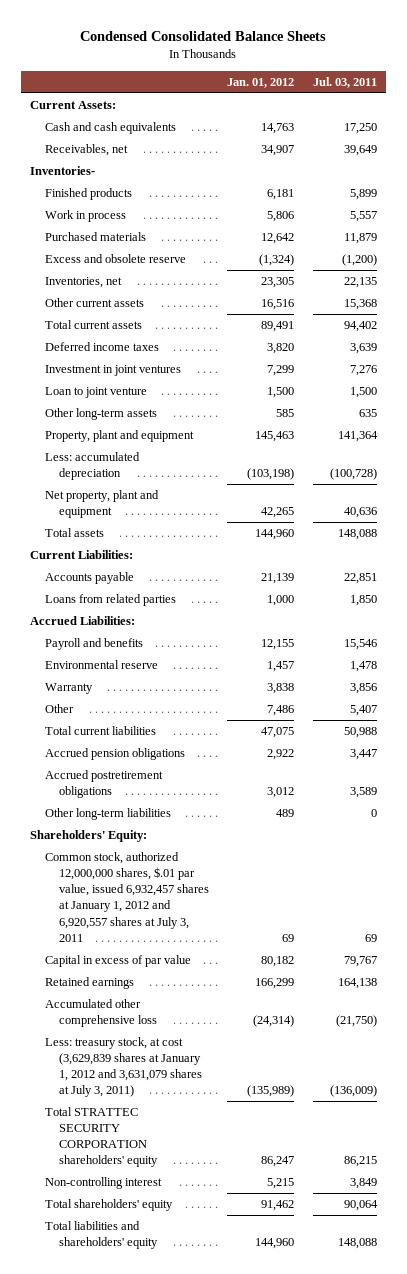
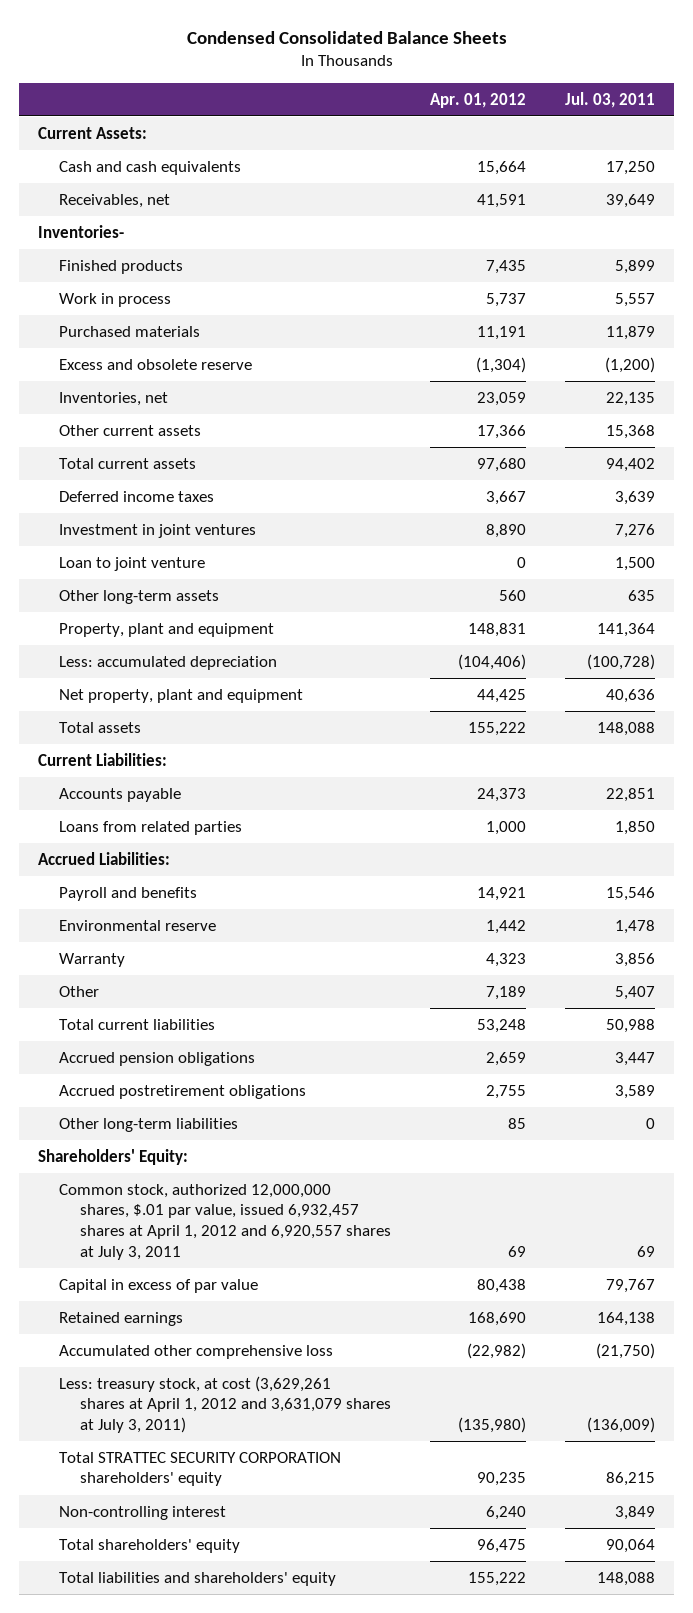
- | Jan. 01, 2012 | Jul. 03, 2011
+ | Apr. 01, 2012 | Jul. 03, 2011
- Common stock, authorized 12,000,000 shares, $.01 par value, issued 6,932,457 shares at January 1, 2012 and 6,920,557 shares at July 3, 2011 | 69 | 69
+ Common stock, authorized 12,000,000 shares, $.01 par value, issued 6,932,457 shares at April 1, 2012 and 6,920,557 shares at July 3, 2011 | 69 | 69
- Less: treasury stock, at cost (3,629,839 shares at January 1, 2012 and 3,631,079 shares at July 3, 2011) | (135,989) | (136,009)
+ Less: treasury stock, at cost (3,629,261 shares at April 1, 2012 and 3,631,079 shares at July 3, 2011) | (135,980) | (136,009)

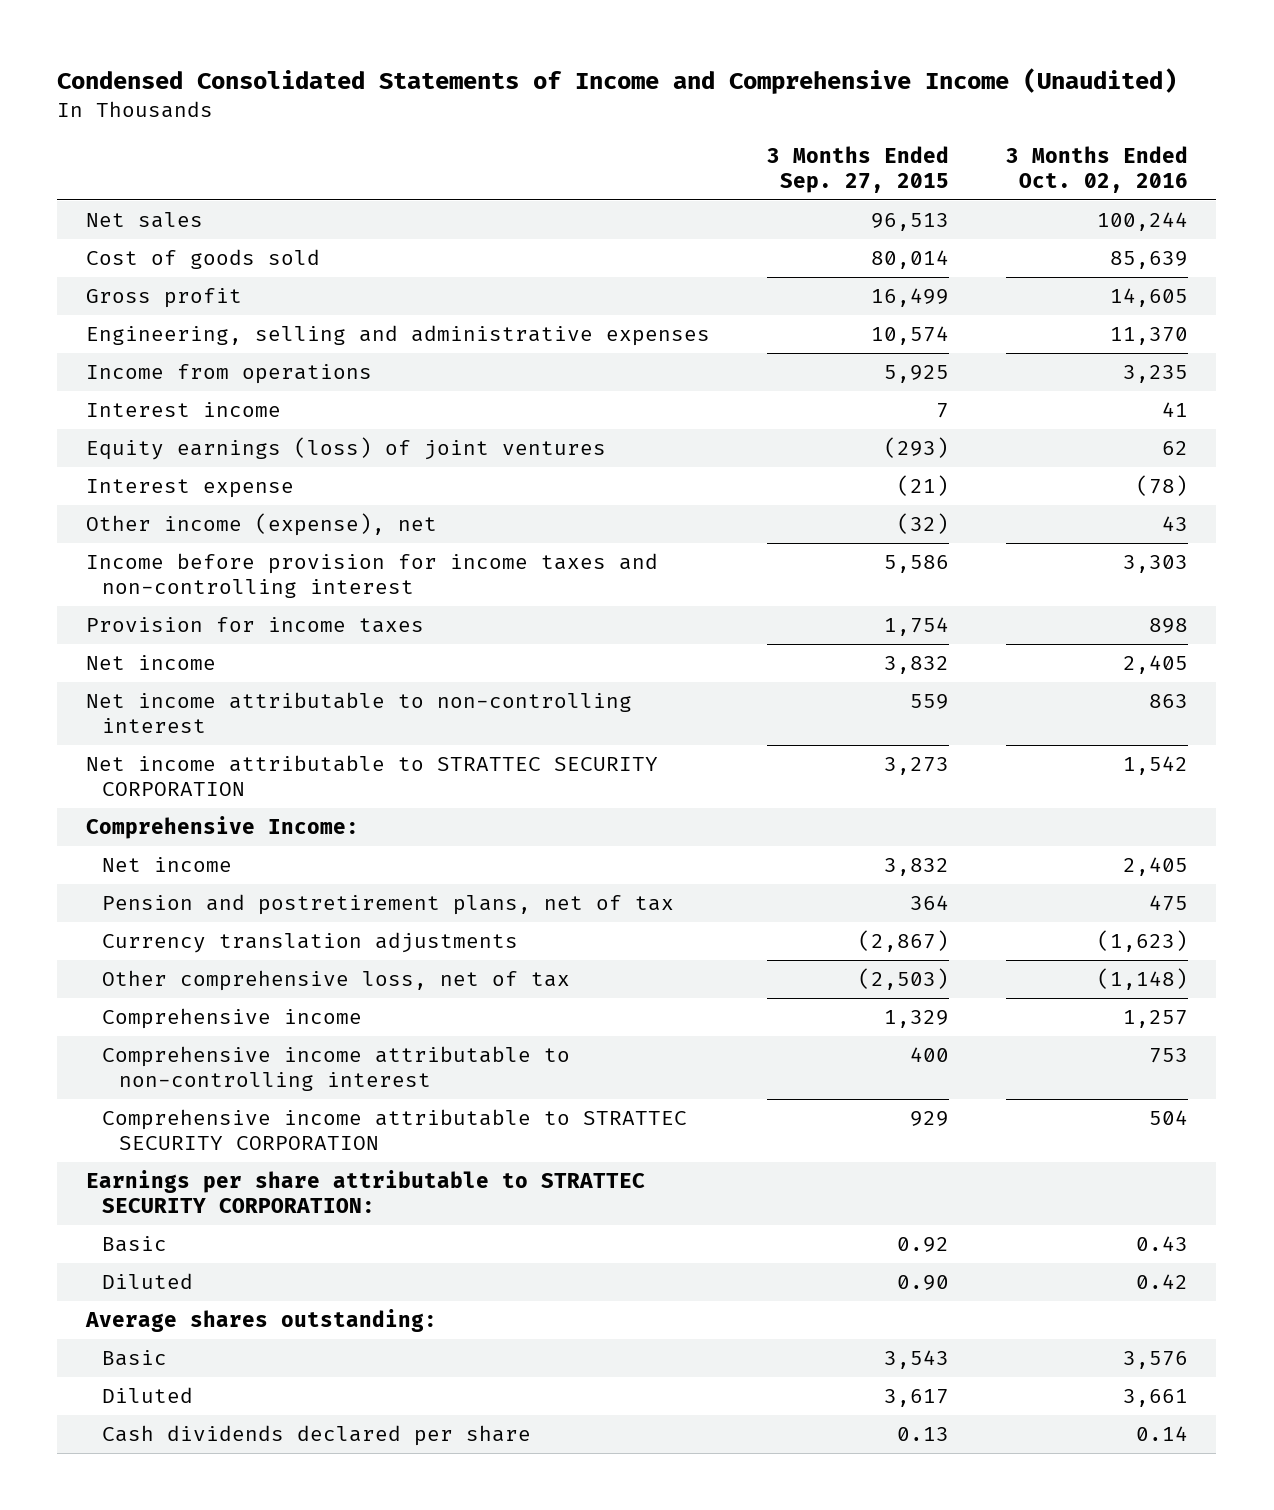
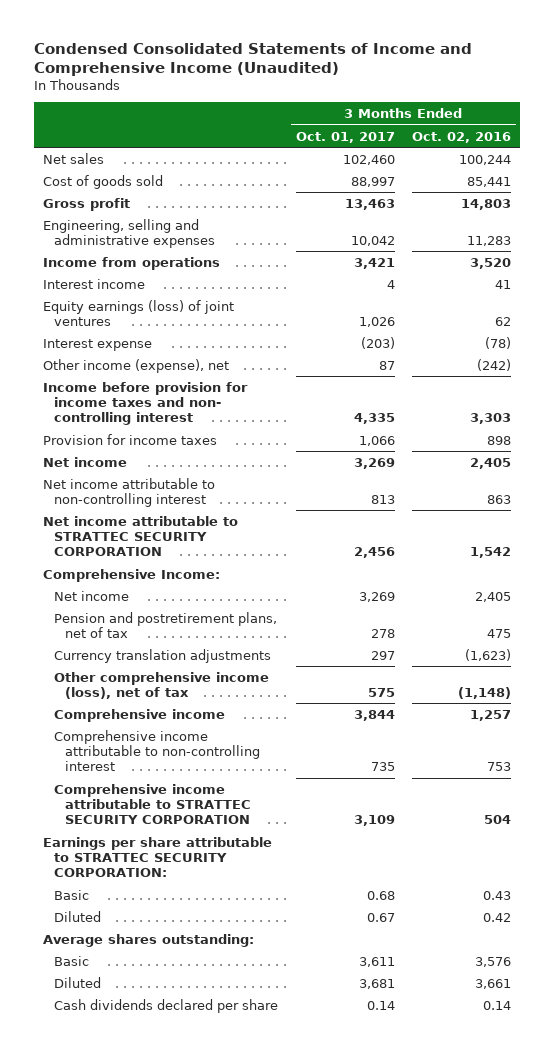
- | 3 Months Ended Sep. 27, 2015 | 3 Months Ended Oct. 02, 2016
+ | 3 Months Ended Oct. 01, 2017 | 3 Months Ended Oct. 02, 2016
- Cost of goods sold | 80,014 | 85,639
- Gross profit | 16,499 | 14,605
- Engineering, selling and administrative expenses | 10,574 | 11,370
- Income from operations | 5,925 | 3,235
+ Cost of goods sold | 88,997 | 85,441
+ Gross profit | 13,463 | 14,803
+ Engineering, selling and administrative expenses | 10,042 | 11,283
+ Income from operations | 3,421 | 3,520
- Other income (expense), net | (32) | 43
- Income before provision for income taxes and non-controlling interest | 5,586 | 3,303
+ Other income (expense), net | 87 | (242)
+ Income before provision for income taxes and non- controlling interest | 4,335 | 3,303
- Other comprehensive loss, net of tax | (2,503) | (1,148)
+ Other comprehensive income (loss), net of tax | 575 | (1,148)

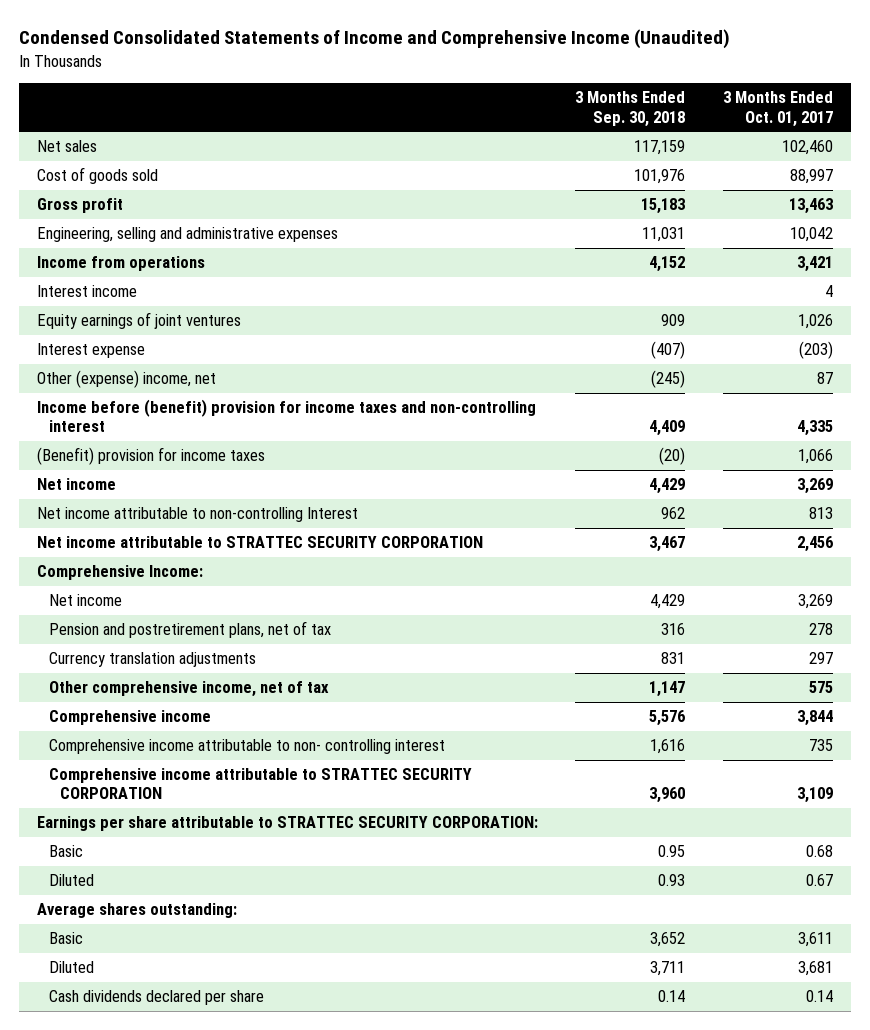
- | 3 Months Ended Oct. 01, 2017 | 3 Months Ended Oct. 02, 2016
+ | 3 Months Ended Sep. 30, 2018 | 3 Months Ended Oct. 01, 2017
- Equity earnings (loss) of joint ventures | 1,026 | 62
+ Equity earnings of joint ventures | 909 | 1,026
- Other income (expense), net | 87 | (242)
- Income before provision for income taxes and non- controlling interest | 4,335 | 3,303
- Provision for income taxes | 1,066 | 898
+ Other (expense) income, net | (245) | 87
+ Income before (benefit) provision for income taxes and non-controlling interest | 4,409 | 4,335
+ (Benefit) provision for income taxes | (20) | 1,066
- Net income attributable to non-controlling interest | 813 | 863
+ Net income attributable to non-controlling Interest | 962 | 813
- Other comprehensive income (loss), net of tax | 575 | (1,148)
+ Other comprehensive income, net of tax | 1,147 | 575
- Comprehensive income attributable to non-controlling interest | 735 | 753
+ Comprehensive income attributable to non- controlling interest | 1,616 | 735

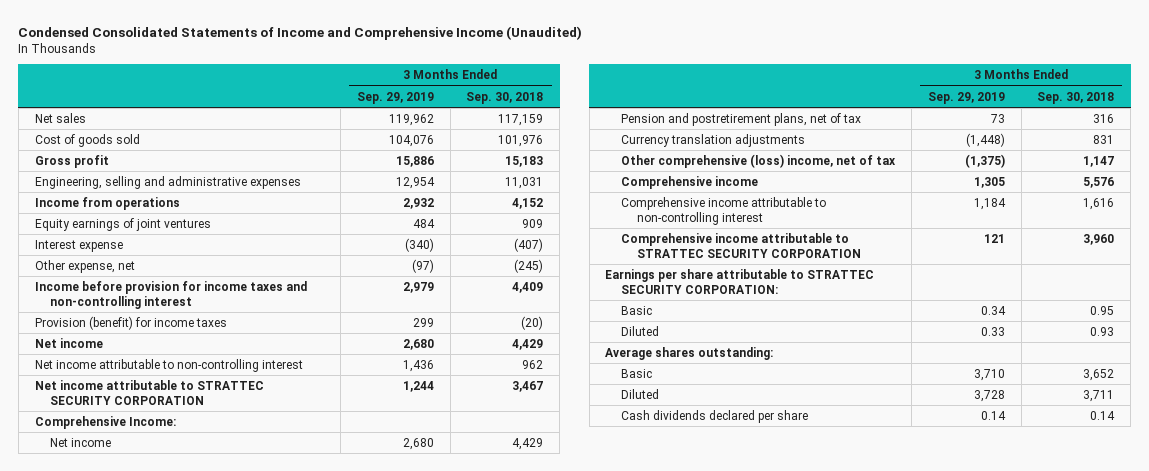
- | 3 Months Ended Sep. 30, 2018 | 3 Months Ended Oct. 01, 2017
+ | 3 Months Ended Sep. 29, 2019 | 3 Months Ended Sep. 30, 2018
- Interest income | | 4
- Other (expense) income, net | (245) | 87
- Income before (benefit) provision for income taxes and non-controlling interest | 4,409 | 4,335
- (Benefit) provision for income taxes | (20) | 1,066
+ Other expense, net | (97) | (245)
+ Income before provision for income taxes and non-controlling interest | 2,979 | 4,409
+ Provision (benefit) for income taxes | 299 | (20)
- Net income attributable to non-controlling Interest | 962 | 813
+ Net income attributable to non-controlling interest | 1,436 | 962
- Other comprehensive income, net of tax | 1,147 | 575
+ Other comprehensive (loss) income, net of tax | (1,375) | 1,147
- Comprehensive income attributable to non- controlling interest | 1,616 | 735
+ Comprehensive income attributable to non-controlling interest | 1,184 | 1,616

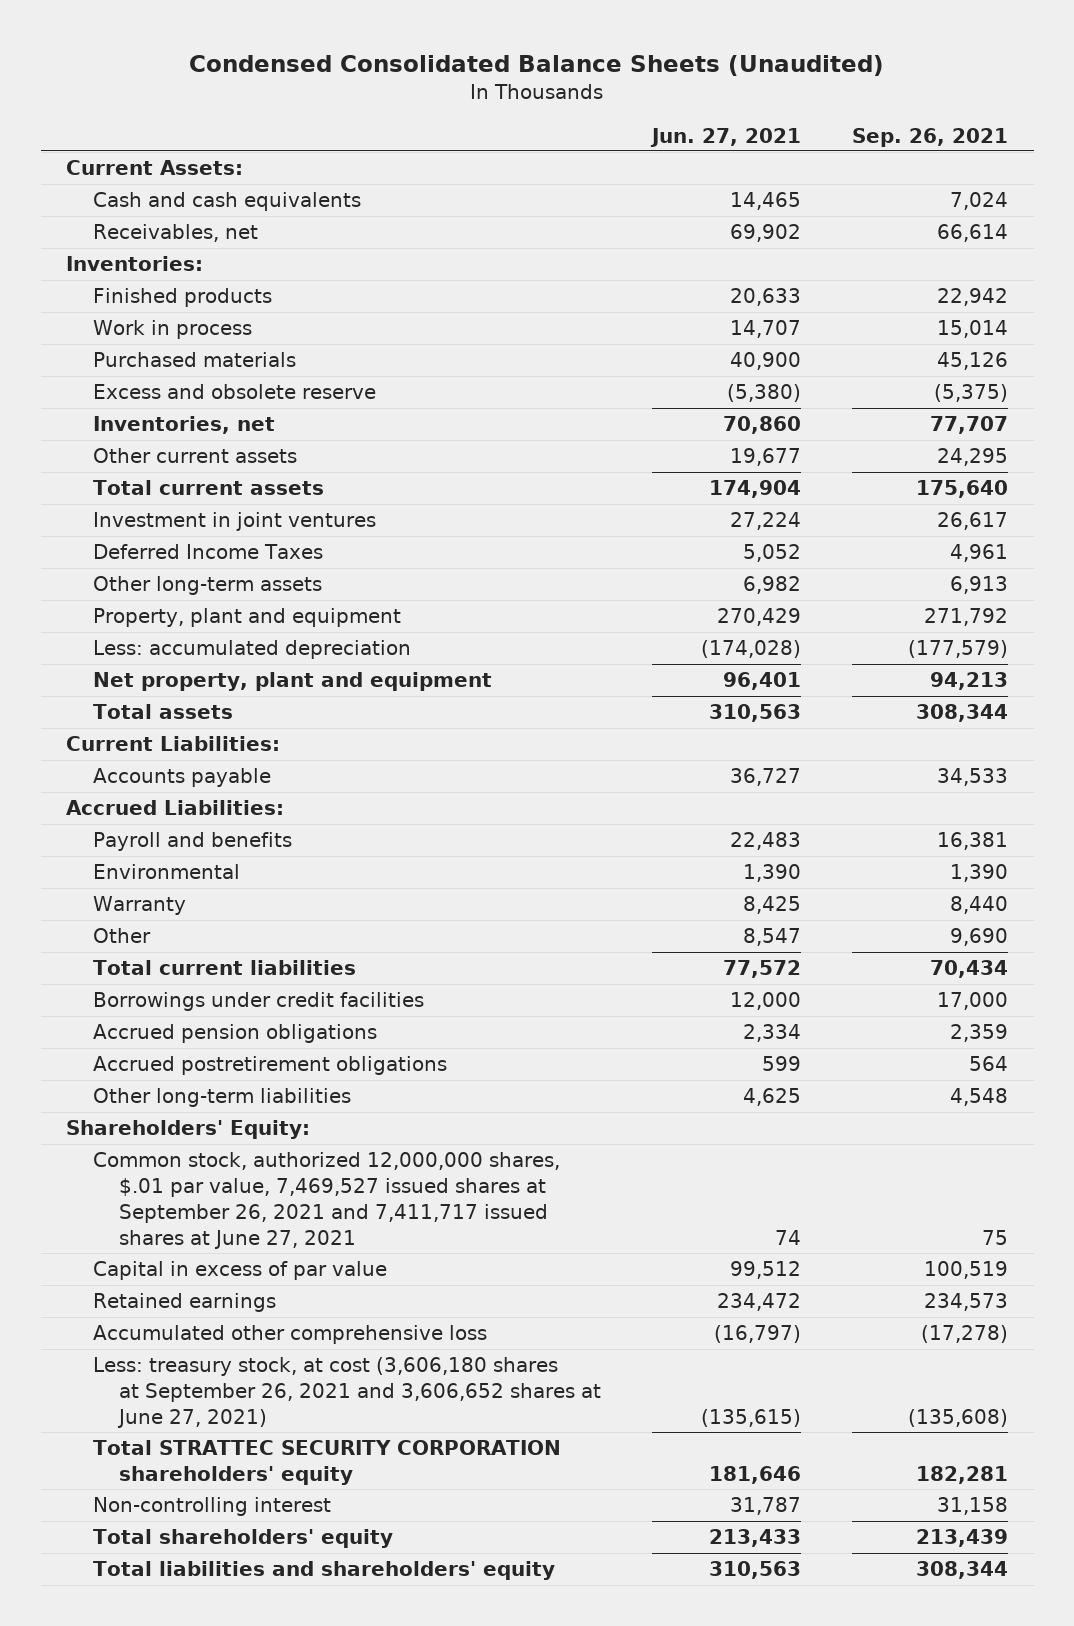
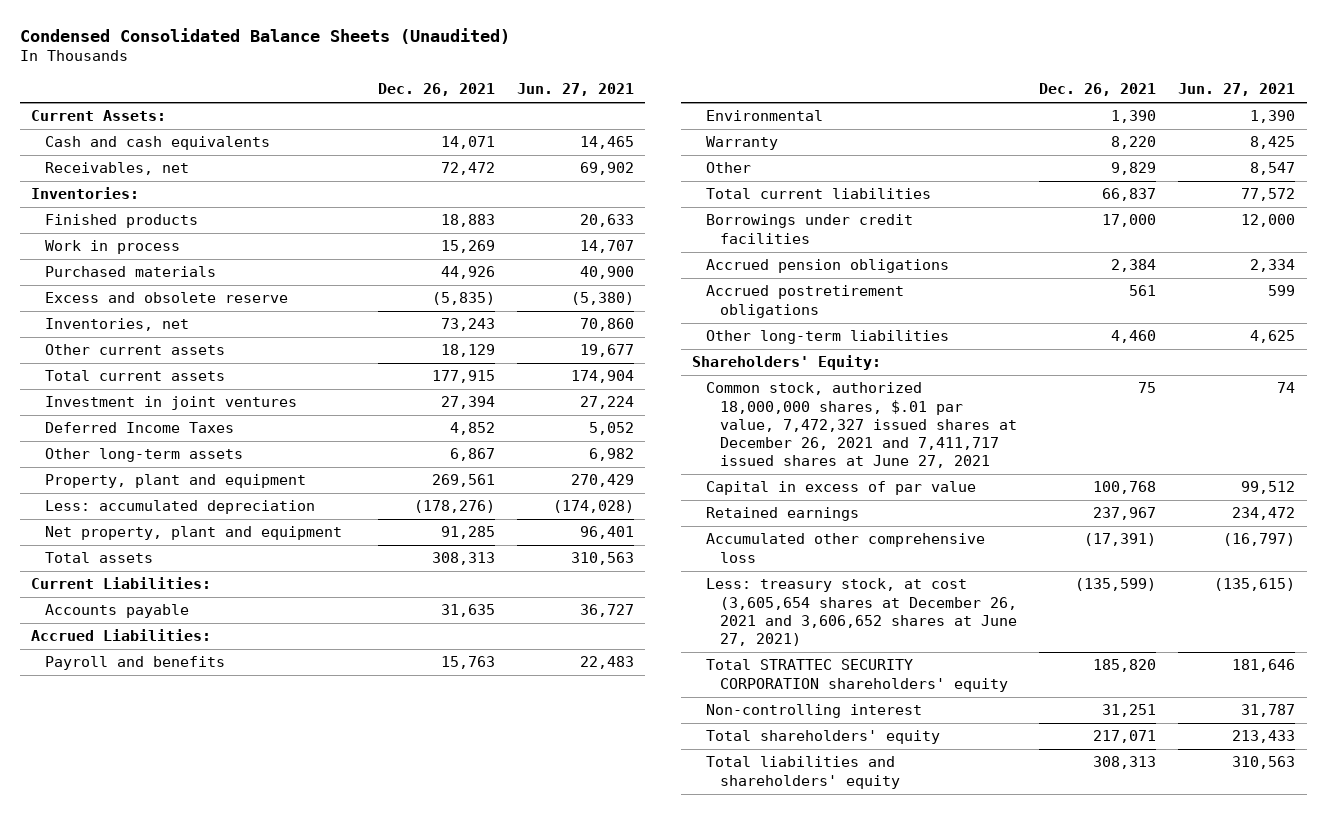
- | Jun. 27, 2021 | Sep. 26, 2021
+ | Dec. 26, 2021 | Jun. 27, 2021
- Common stock, authorized 12,000,000 shares, $.01 par value, 7,469,527 issued shares at September 26, 2021 and 7,411,717 issued shares at June 27, 2021 | 74 | 75
+ Common stock, authorized 18,000,000 shares, $.01 par value, 7,472,327 issued shares at December 26, 2021 and 7,411,717 issued shares at June 27, 2021 | 75 | 74
- Less: treasury stock, at cost (3,606,180 shares at September 26, 2021 and 3,606,652 shares at June 27, 2021) | (135,615) | (135,608)
+ Less: treasury stock, at cost (3,605,654 shares at December 26, 2021 and 3,606,652 shares at June 27, 2021) | (135,599) | (135,615)

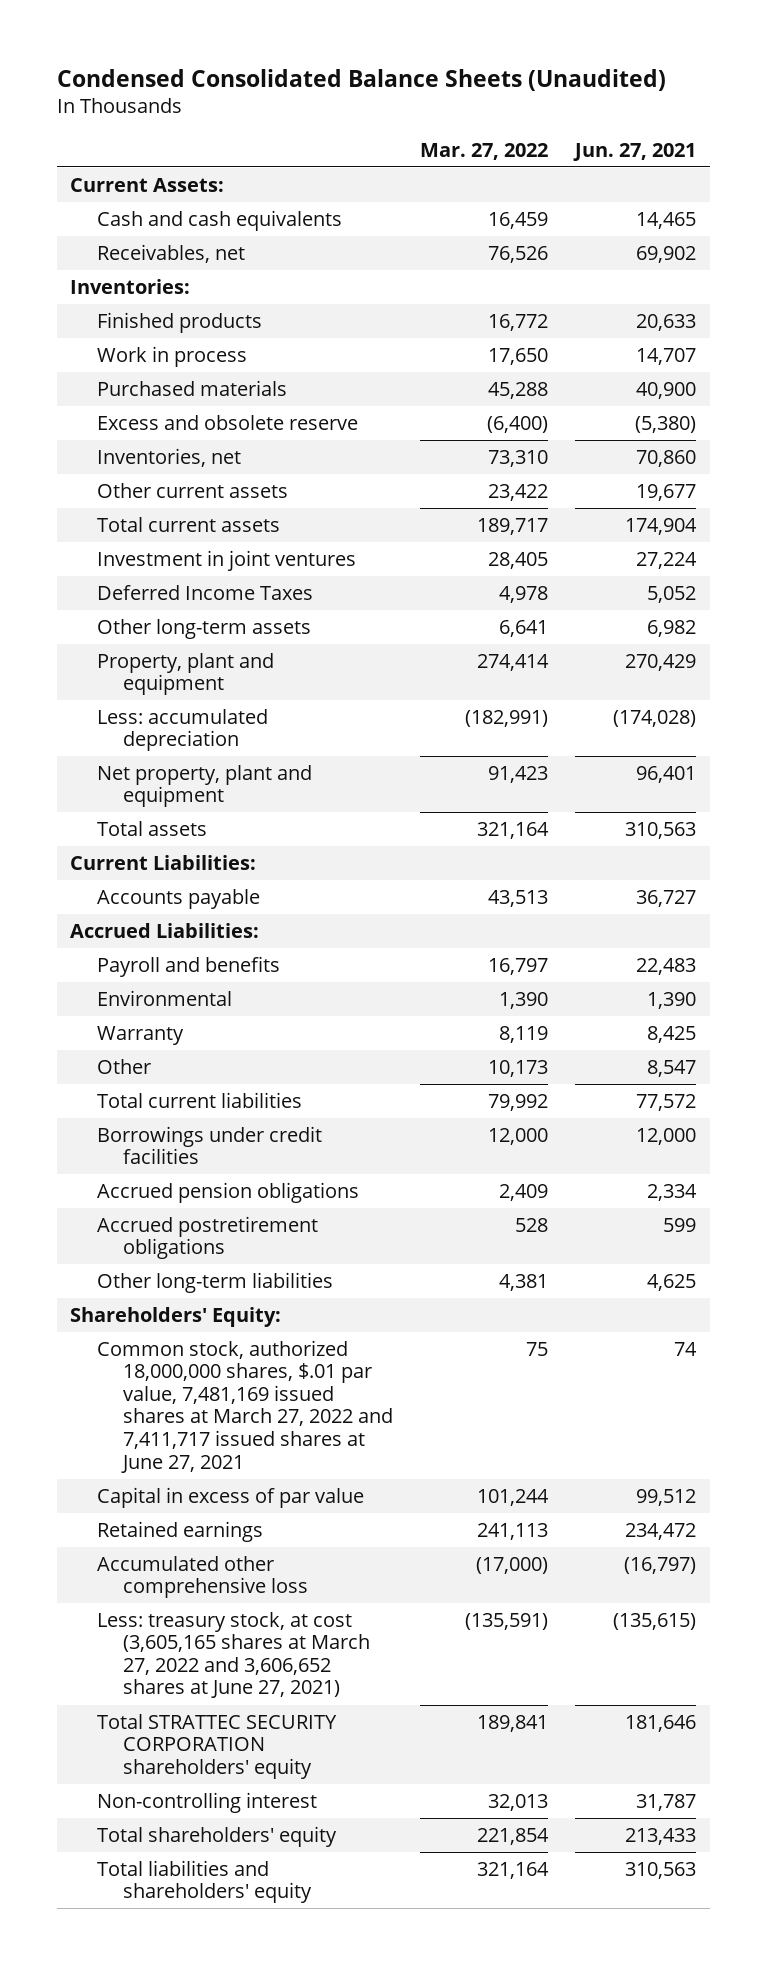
- | Dec. 26, 2021 | Jun. 27, 2021
+ | Mar. 27, 2022 | Jun. 27, 2021
- Common stock, authorized 18,000,000 shares, $.01 par value, 7,472,327 issued shares at December 26, 2021 and 7,411,717 issued shares at June 27, 2021 | 75 | 74
+ Common stock, authorized 18,000,000 shares, $.01 par value, 7,481,169 issued shares at March 27, 2022 and 7,411,717 issued shares at June 27, 2021 | 75 | 74
- Less: treasury stock, at cost (3,605,654 shares at December 26, 2021 and 3,606,652 shares at June 27, 2021) | (135,599) | (135,615)
+ Less: treasury stock, at cost (3,605,165 shares at March 27, 2022 and 3,606,652 shares at June 27, 2021) | (135,591) | (135,615)

